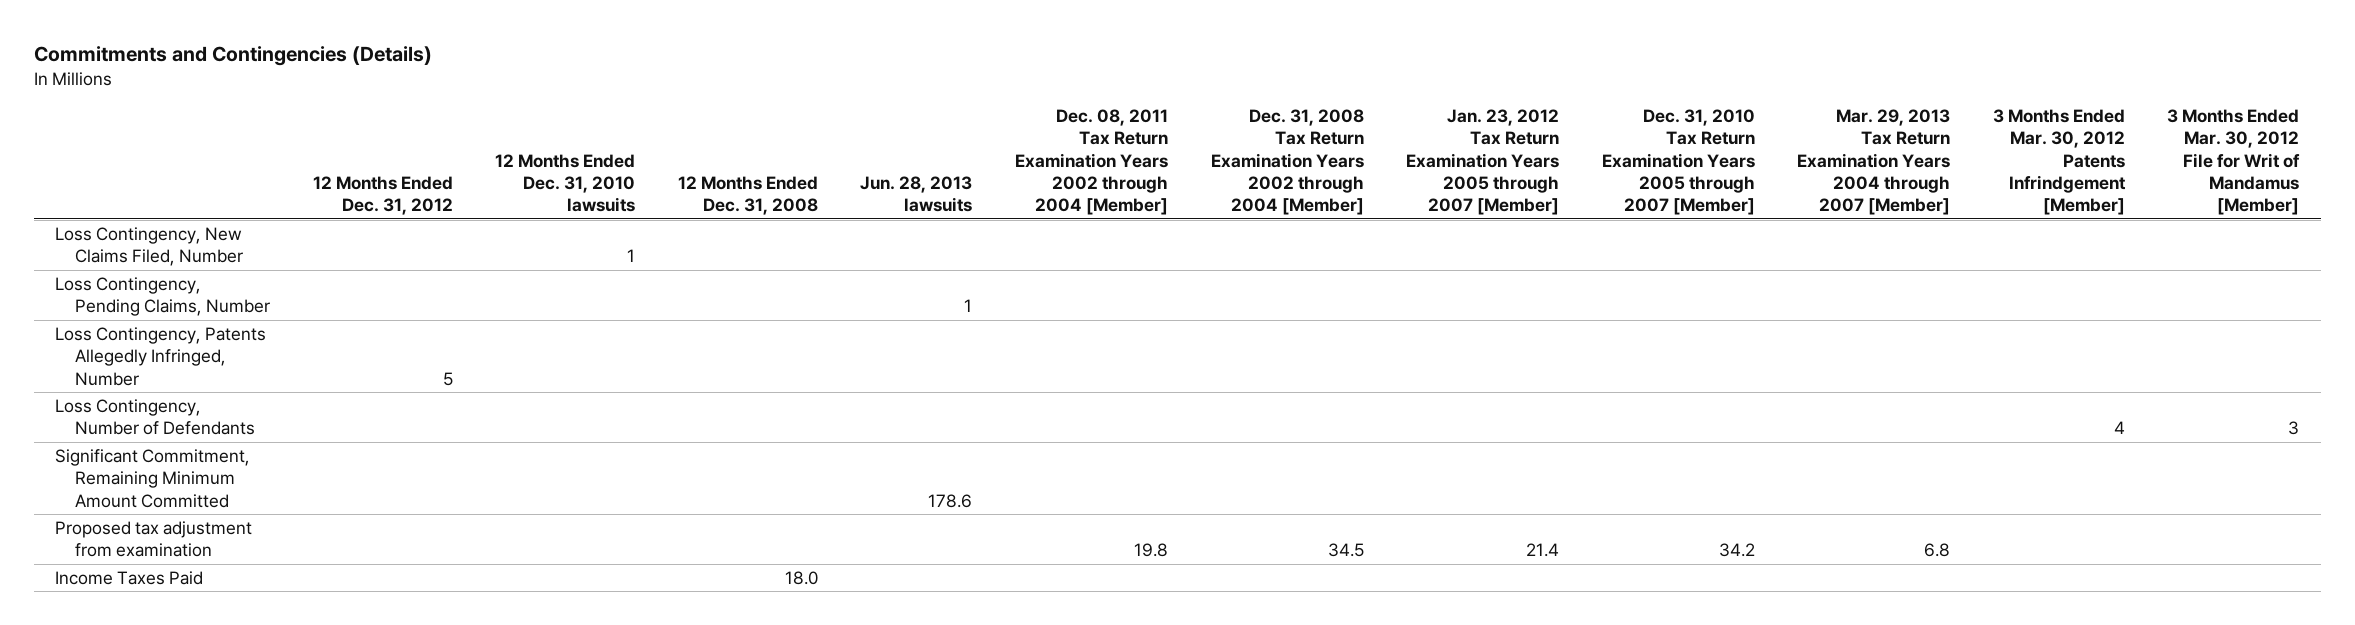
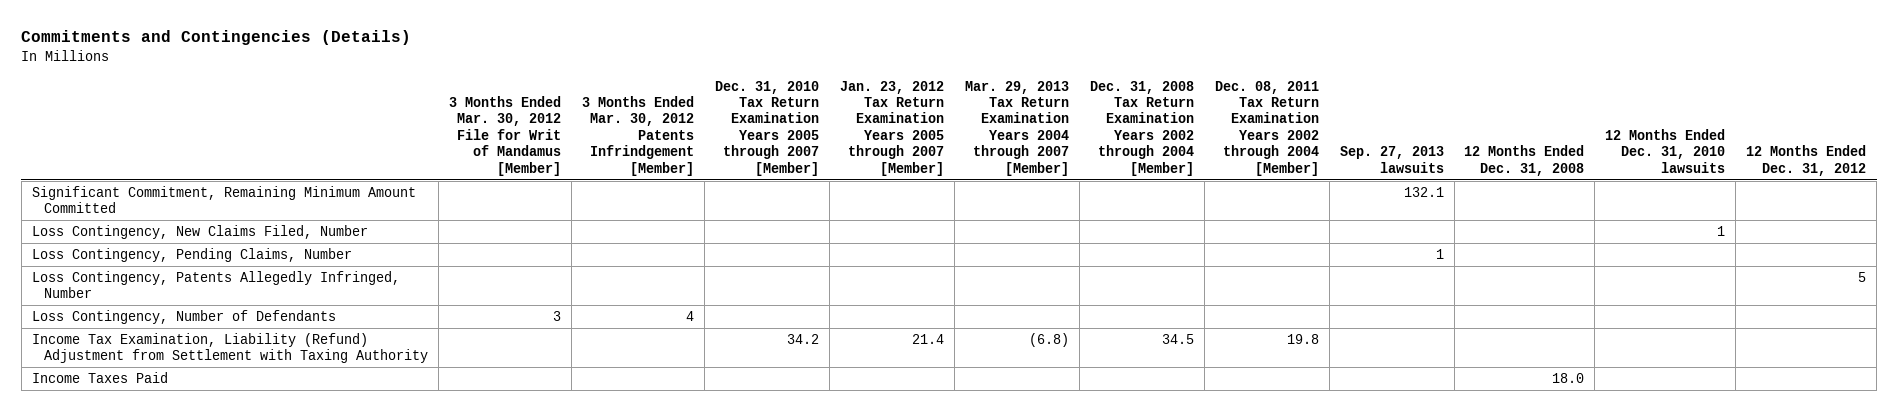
- | 12 Months Ended Dec. 31, 2012 | 12 Months Ended Dec. 31, 2010 lawsuits | 12 Months Ended Dec. 31, 2008 | Jun. 28, 2013 lawsuits | Dec. 08, 2011 Tax Return Examination Years 2002 through 2004 [Member] | Dec. 31, 2008 Tax Return Examination Years 2002 through 2004 [Member] | Jan. 23, 2012 Tax Return Examination Years 2005 through 2007 [Member] | Dec. 31, 2010 Tax Return Examination Years 2005 through 2007 [Member] | Mar. 29, 2013 Tax Return Examination Years 2004 through 2007 [Member] | 3 Months Ended Mar. 30, 2012 Patents Infrindgement [Member] | 3 Months Ended Mar. 30, 2012 File for Writ of Mandamus [Member]
+ | 3 Months Ended Mar. 30, 2012 File for Writ of Mandamus [Member] | 3 Months Ended Mar. 30, 2012 Patents Infrindgement [Member] | Dec. 31, 2010 Tax Return Examination Years 2005 through 2007 [Member] | Jan. 23, 2012 Tax Return Examination Years 2005 through 2007 [Member] | Mar. 29, 2013 Tax Return Examination Years 2004 through 2007 [Member] | Dec. 31, 2008 Tax Return Examination Years 2002 through 2004 [Member] | Dec. 08, 2011 Tax Return Examination Years 2002 through 2004 [Member] | Sep. 27, 2013 lawsuits | 12 Months Ended Dec. 31, 2008 | 12 Months Ended Dec. 31, 2010 lawsuits | 12 Months Ended Dec. 31, 2012
moved up: Significant Commitment, Remaining Minimum Amount Committed | | | | | | | | 132.1 | | |
- Proposed tax adjustment from examination | | | | | 19.8 | 34.5 | 21.4 | 34.2 | 6.8 | |
+ Income Tax Examination, Liability (Refund) Adjustment from Settlement with Taxing Authority | | | 34.2 | 21.4 | (6.8) | 34.5 | 19.8 | | | |

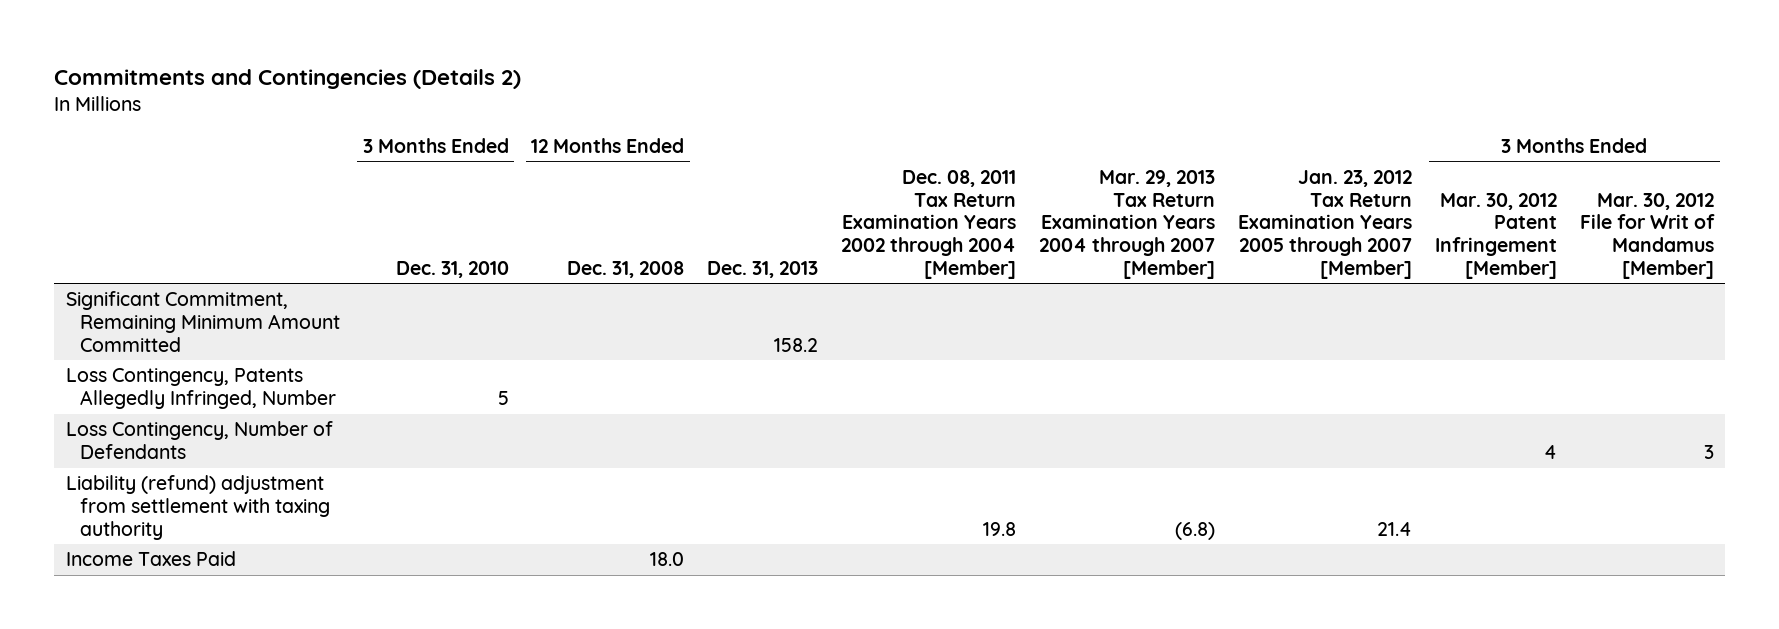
- Commitments and Contingencies (Details)
+ Commitments and Contingencies (Details 2)
- | 3 Months Ended Mar. 30, 2012 File for Writ of Mandamus [Member] | 3 Months Ended Mar. 30, 2012 Patents Infrindgement [Member] | Dec. 31, 2010 Tax Return Examination Years 2005 through 2007 [Member] | Jan. 23, 2012 Tax Return Examination Years 2005 through 2007 [Member] | Mar. 29, 2013 Tax Return Examination Years 2004 through 2007 [Member] | Dec. 31, 2008 Tax Return Examination Years 2002 through 2004 [Member] | Dec. 08, 2011 Tax Return Examination Years 2002 through 2004 [Member] | Sep. 27, 2013 lawsuits | 12 Months Ended Dec. 31, 2008 | 12 Months Ended Dec. 31, 2010 lawsuits | 12 Months Ended Dec. 31, 2012
+ | 3 Months Ended Dec. 31, 2010 | 12 Months Ended Dec. 31, 2008 | Dec. 31, 2013 | Dec. 08, 2011 Tax Return Examination Years 2002 through 2004 [Member] | Mar. 29, 2013 Tax Return Examination Years 2004 through 2007 [Member] | Jan. 23, 2012 Tax Return Examination Years 2005 through 2007 [Member] | 3 Months Ended Mar. 30, 2012 Patent Infringement [Member] | 3 Months Ended Mar. 30, 2012 File for Writ of Mandamus [Member]
- Loss Contingency, New Claims Filed, Number | | | | | | | | | | 1 |
- Loss Contingency, Pending Claims, Number | | | | | | | | 1 | | |
- Income Tax Examination, Liability (Refund) Adjustment from Settlement with Taxing Authority | | | 34.2 | 21.4 | (6.8) | 34.5 | 19.8 | | | |
+ Liability (refund) adjustment from settlement with taxing authority | | | | 19.8 | (6.8) | 21.4 | |

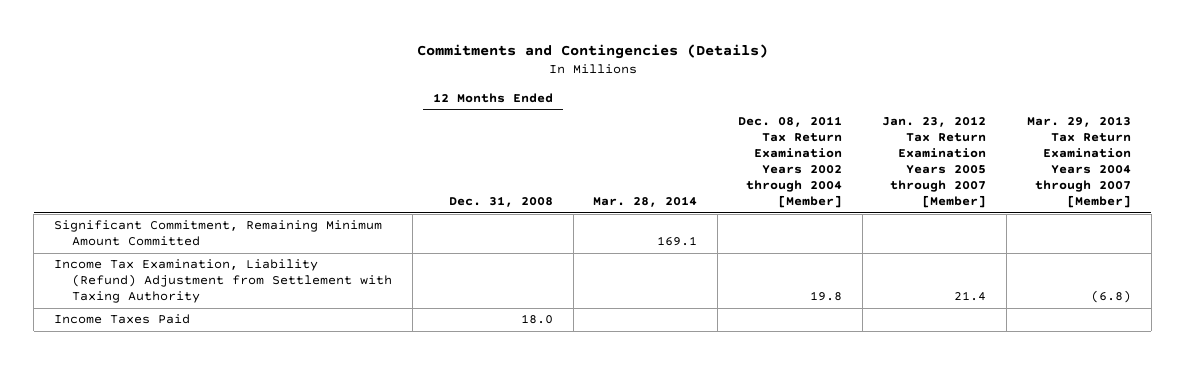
- Commitments and Contingencies (Details 2)
+ Commitments and Contingencies (Details)
- | 3 Months Ended Dec. 31, 2010 | 12 Months Ended Dec. 31, 2008 | Dec. 31, 2013 | Dec. 08, 2011 Tax Return Examination Years 2002 through 2004 [Member] | Mar. 29, 2013 Tax Return Examination Years 2004 through 2007 [Member] | Jan. 23, 2012 Tax Return Examination Years 2005 through 2007 [Member] | 3 Months Ended Mar. 30, 2012 Patent Infringement [Member] | 3 Months Ended Mar. 30, 2012 File for Writ of Mandamus [Member]
+ | 12 Months Ended Dec. 31, 2008 | Mar. 28, 2014 | Dec. 08, 2011 Tax Return Examination Years 2002 through 2004 [Member] | Jan. 23, 2012 Tax Return Examination Years 2005 through 2007 [Member] | Mar. 29, 2013 Tax Return Examination Years 2004 through 2007 [Member]
- Loss Contingency, Patents Allegedly Infringed, Number | 5 | | | | | | |
- Loss Contingency, Number of Defendants | | | | | | | 4 | 3
- Liability (refund) adjustment from settlement with taxing authority | | | | 19.8 | (6.8) | 21.4 | |
+ Income Tax Examination, Liability (Refund) Adjustment from Settlement with Taxing Authority | | | 19.8 | 21.4 | (6.8)

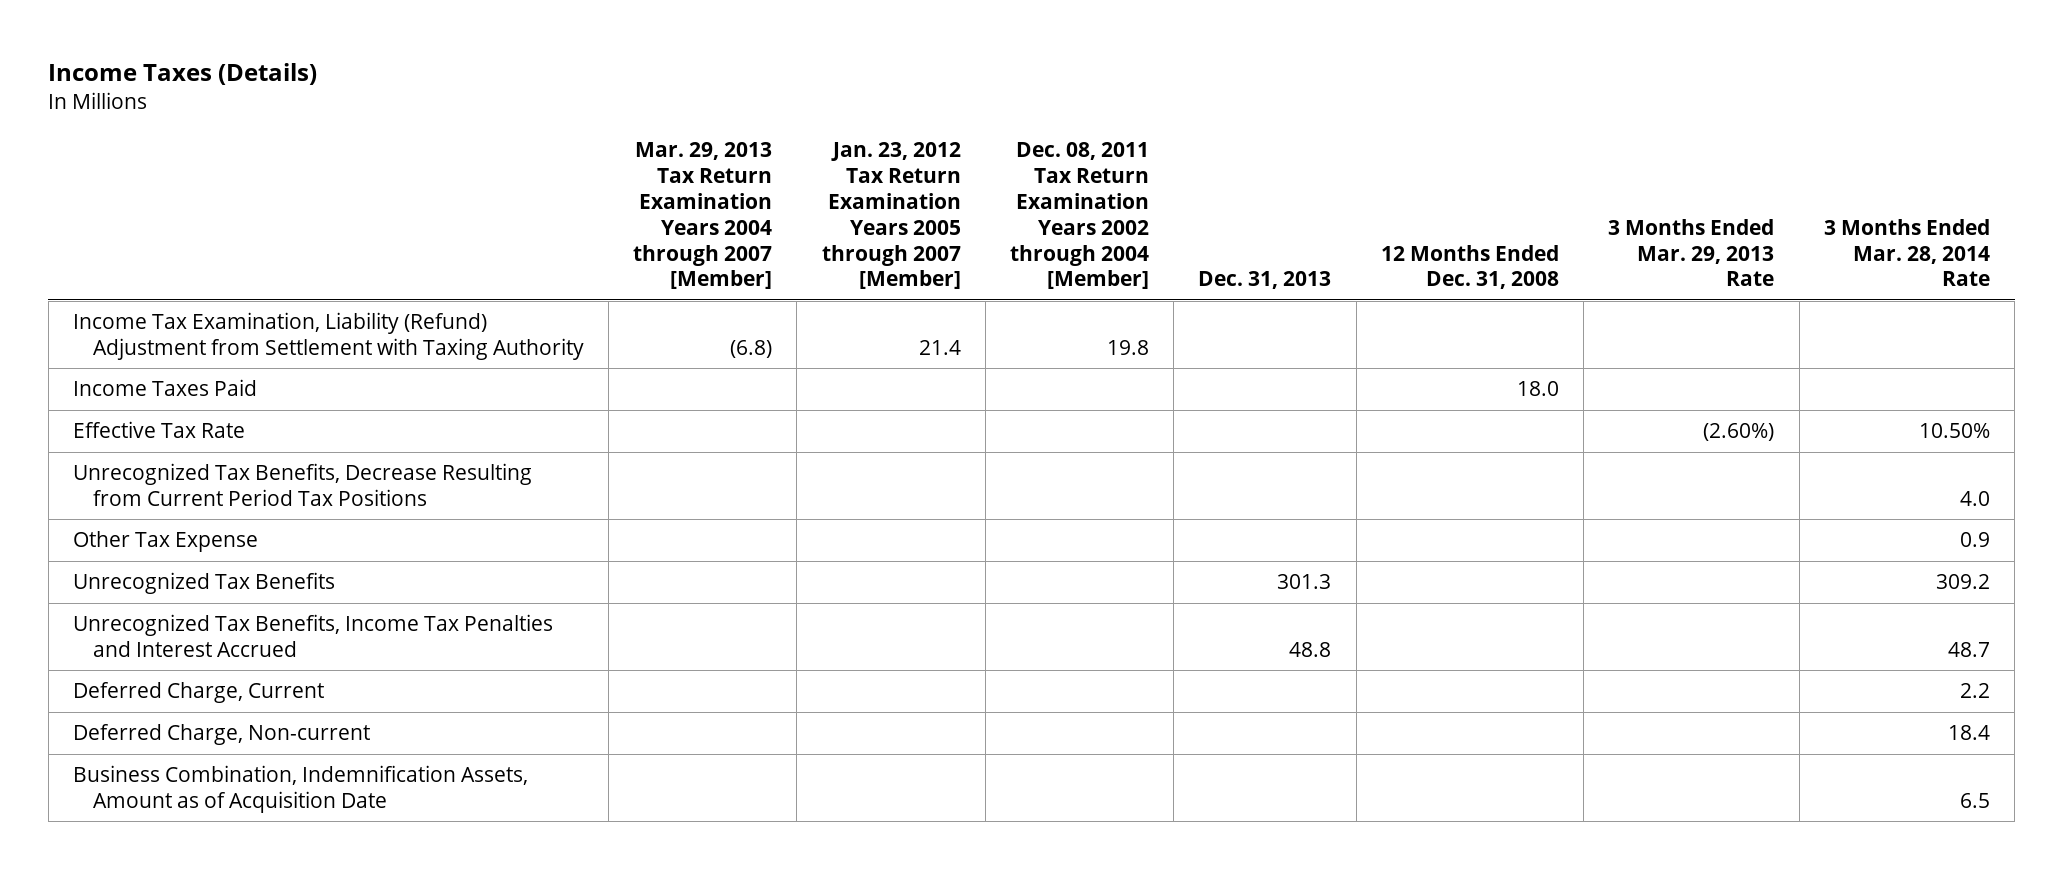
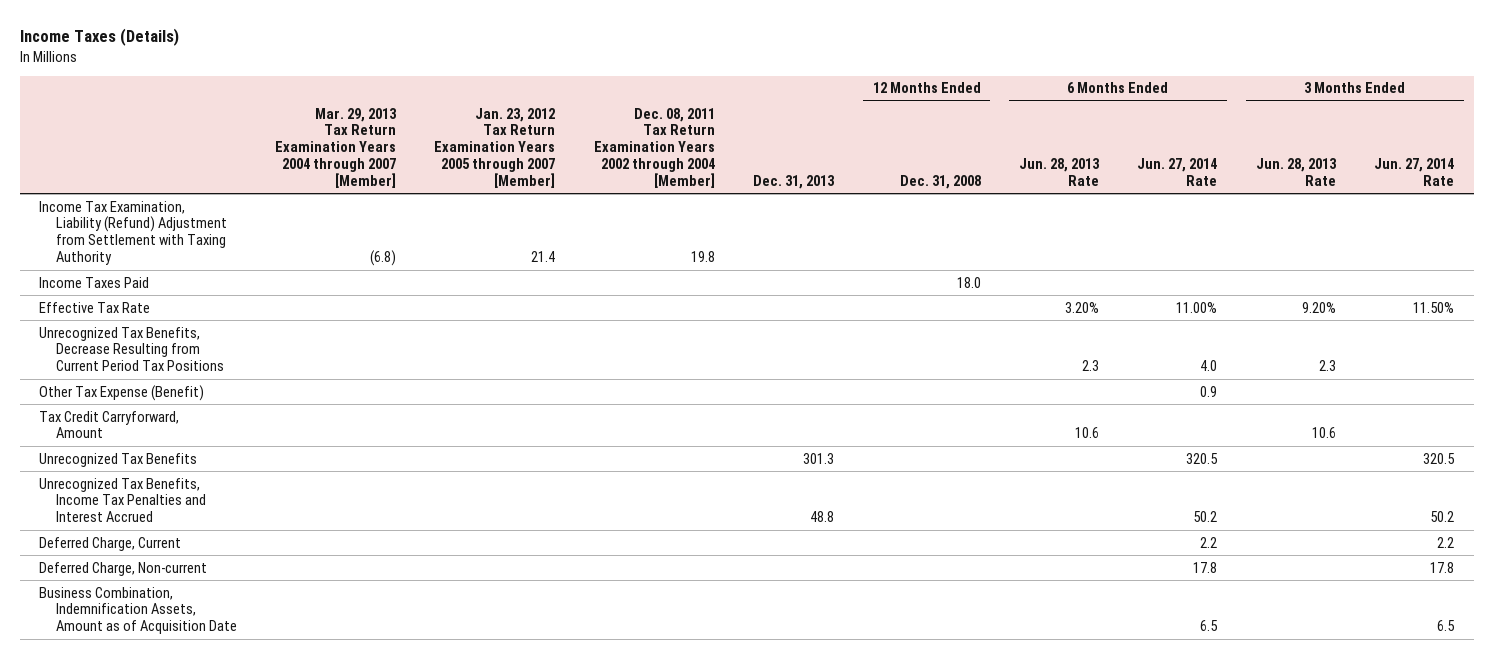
- | Mar. 29, 2013 Tax Return Examination Years 2004 through 2007 [Member] | Jan. 23, 2012 Tax Return Examination Years 2005 through 2007 [Member] | Dec. 08, 2011 Tax Return Examination Years 2002 through 2004 [Member] | Dec. 31, 2013 | 12 Months Ended Dec. 31, 2008 | 3 Months Ended Mar. 29, 2013 Rate | 3 Months Ended Mar. 28, 2014 Rate
+ | Mar. 29, 2013 Tax Return Examination Years 2004 through 2007 [Member] | Jan. 23, 2012 Tax Return Examination Years 2005 through 2007 [Member] | Dec. 08, 2011 Tax Return Examination Years 2002 through 2004 [Member] | Dec. 31, 2013 | 12 Months Ended Dec. 31, 2008 | 6 Months Ended Jun. 28, 2013 Rate | 6 Months Ended Jun. 27, 2014 Rate | 3 Months Ended Jun. 28, 2013 Rate | 3 Months Ended Jun. 27, 2014 Rate
- Other Tax Expense | | | | | | | 0.9
+ Other Tax Expense (Benefit) | | | | | | | 0.9 | |
+ Tax Credit Carryforward, Amount | | | | | | 10.6 | | 10.6 |

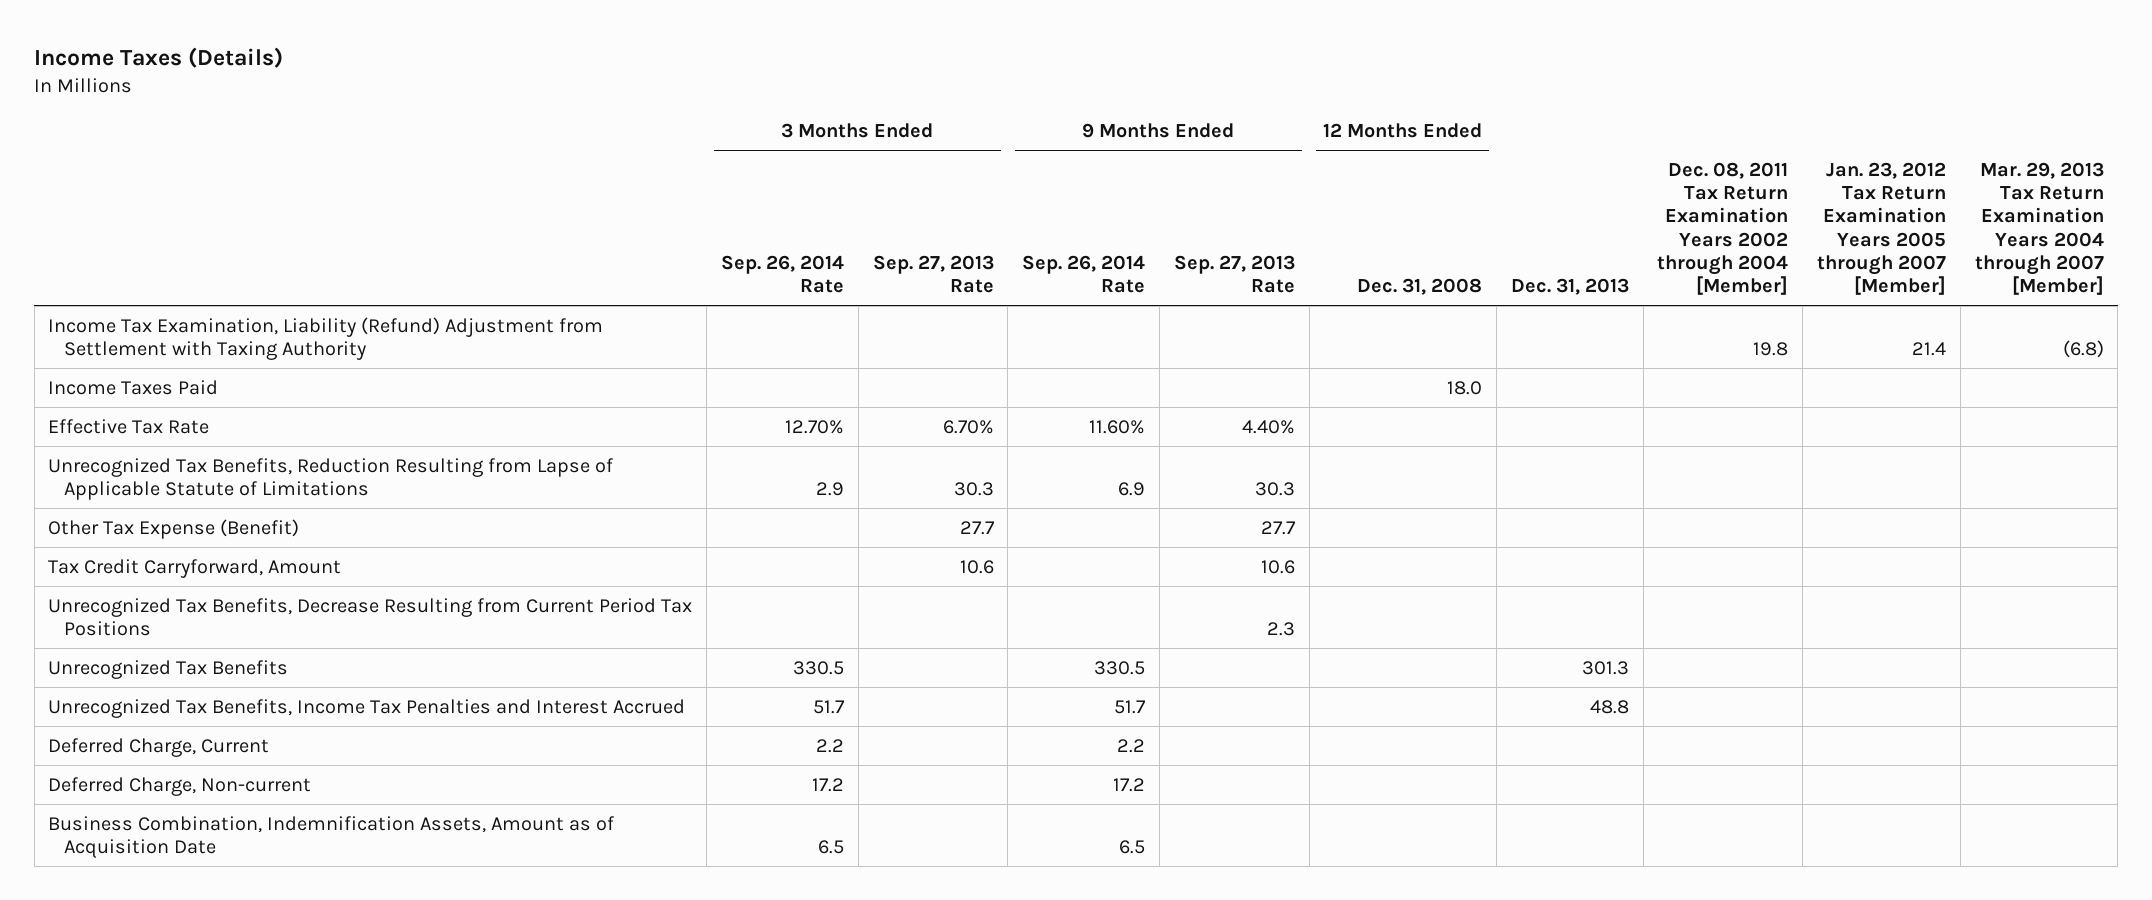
- | Mar. 29, 2013 Tax Return Examination Years 2004 through 2007 [Member] | Jan. 23, 2012 Tax Return Examination Years 2005 through 2007 [Member] | Dec. 08, 2011 Tax Return Examination Years 2002 through 2004 [Member] | Dec. 31, 2013 | 12 Months Ended Dec. 31, 2008 | 6 Months Ended Jun. 28, 2013 Rate | 6 Months Ended Jun. 27, 2014 Rate | 3 Months Ended Jun. 28, 2013 Rate | 3 Months Ended Jun. 27, 2014 Rate
+ | 3 Months Ended Sep. 26, 2014 Rate | 3 Months Ended Sep. 27, 2013 Rate | 9 Months Ended Sep. 26, 2014 Rate | 9 Months Ended Sep. 27, 2013 Rate | 12 Months Ended Dec. 31, 2008 | Dec. 31, 2013 | Dec. 08, 2011 Tax Return Examination Years 2002 through 2004 [Member] | Jan. 23, 2012 Tax Return Examination Years 2005 through 2007 [Member] | Mar. 29, 2013 Tax Return Examination Years 2004 through 2007 [Member]
+ Unrecognized Tax Benefits, Reduction Resulting from Lapse of Applicable Statute of Limitations | 2.9 | 30.3 | 6.9 | 30.3 | | | | |
moved down: Unrecognized Tax Benefits, Decrease Resulting from Current Period Tax Positions | | | | 2.3 | | | | |

